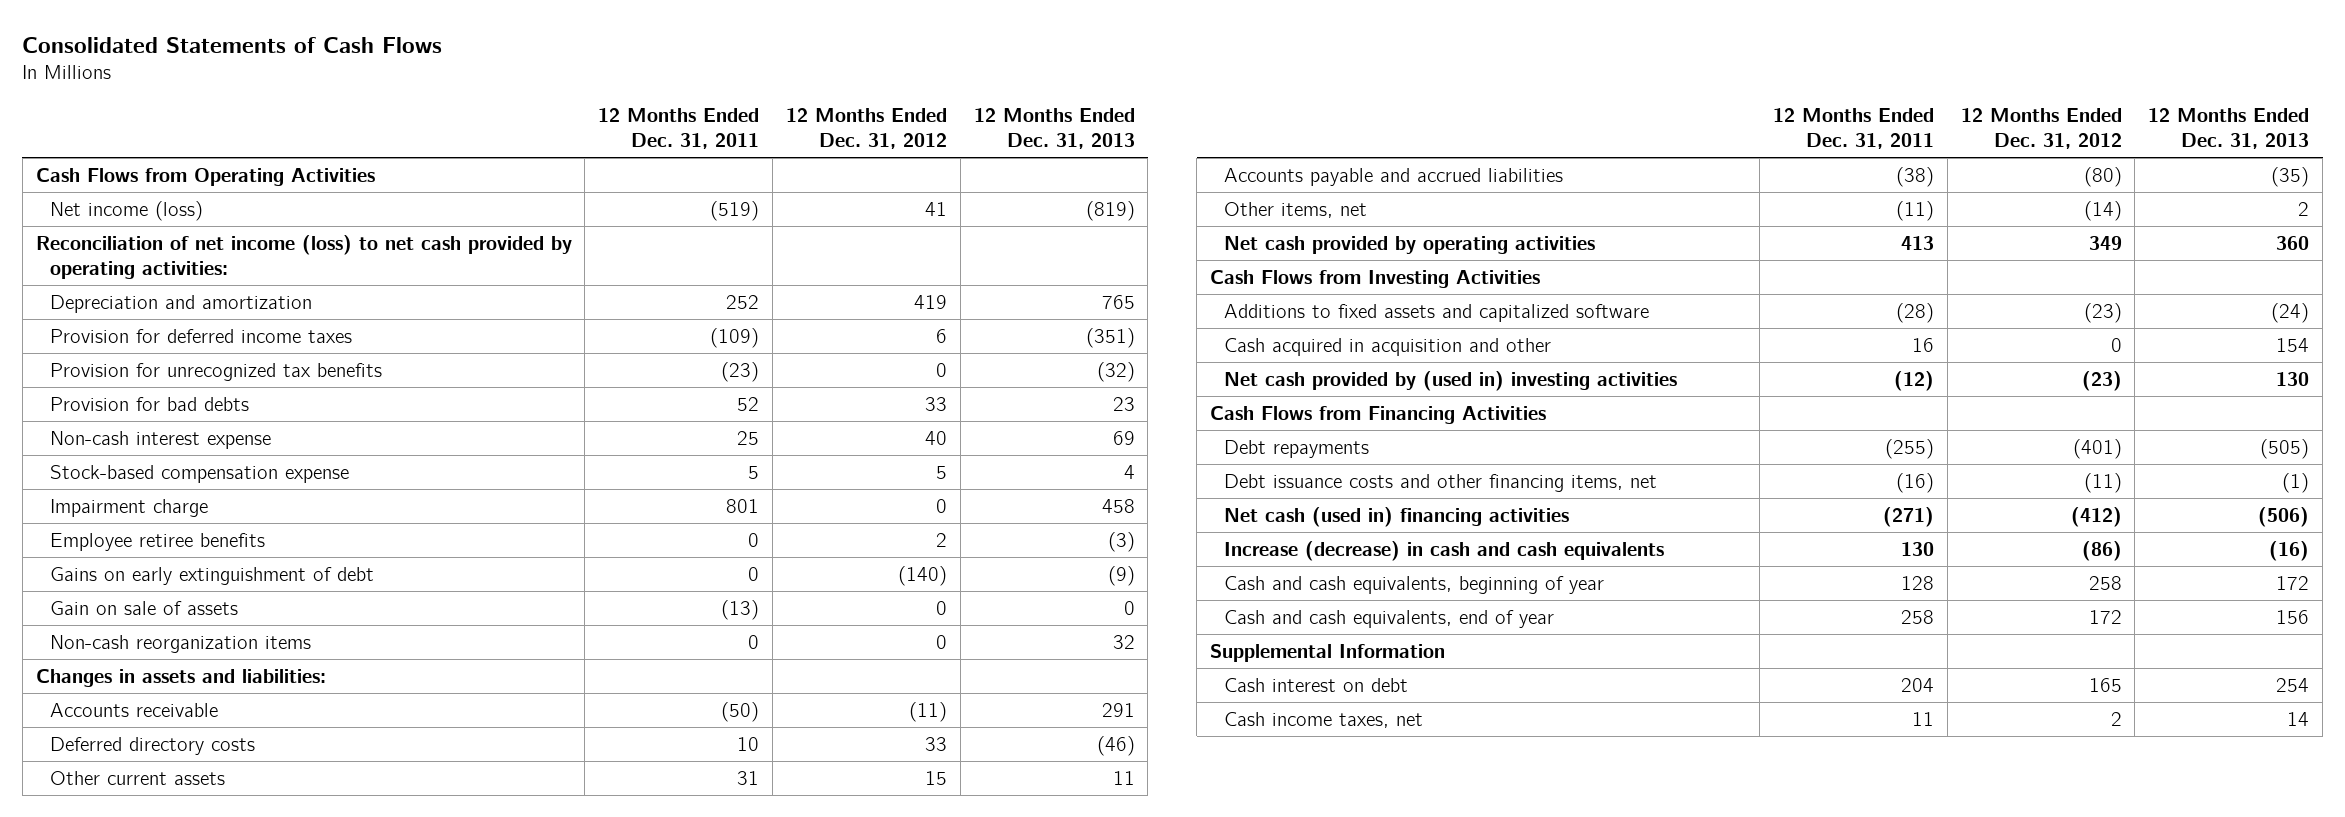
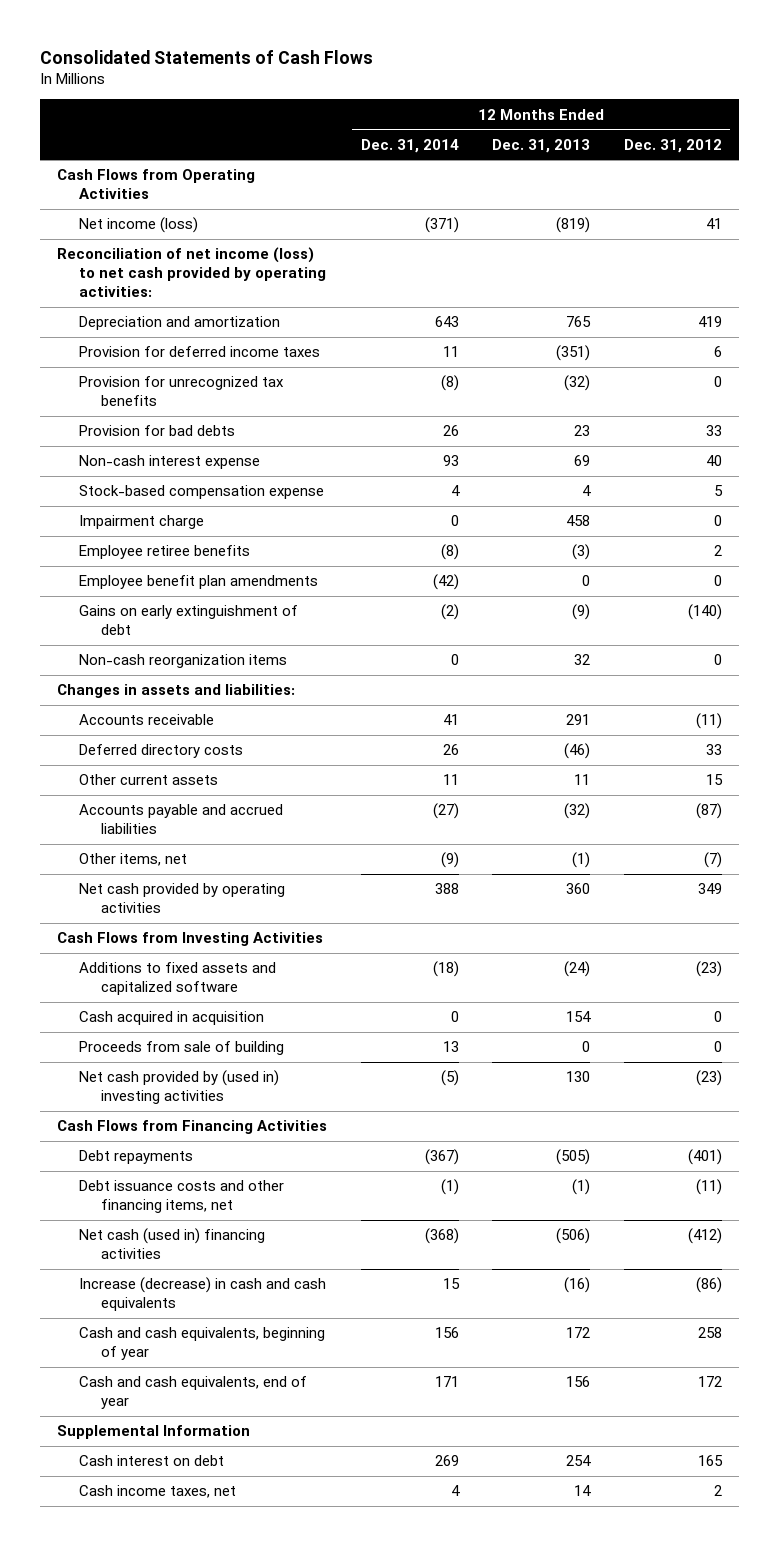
- | 12 Months Ended Dec. 31, 2011 | 12 Months Ended Dec. 31, 2012 | 12 Months Ended Dec. 31, 2013
+ | 12 Months Ended Dec. 31, 2014 | 12 Months Ended Dec. 31, 2013 | 12 Months Ended Dec. 31, 2012
+ Employee benefit plan amendments | (42) | 0 | 0
- Gain on sale of assets | (13) | 0 | 0
- Accounts payable and accrued liabilities | (38) | (80) | (35)
- Other items, net | (11) | (14) | 2
+ Accounts payable and accrued liabilities | (27) | (32) | (87)
+ Other items, net | (9) | (1) | (7)
- Cash acquired in acquisition and other | 16 | 0 | 154
+ Cash acquired in acquisition | 0 | 154 | 0
+ Proceeds from sale of building | 13 | 0 | 0

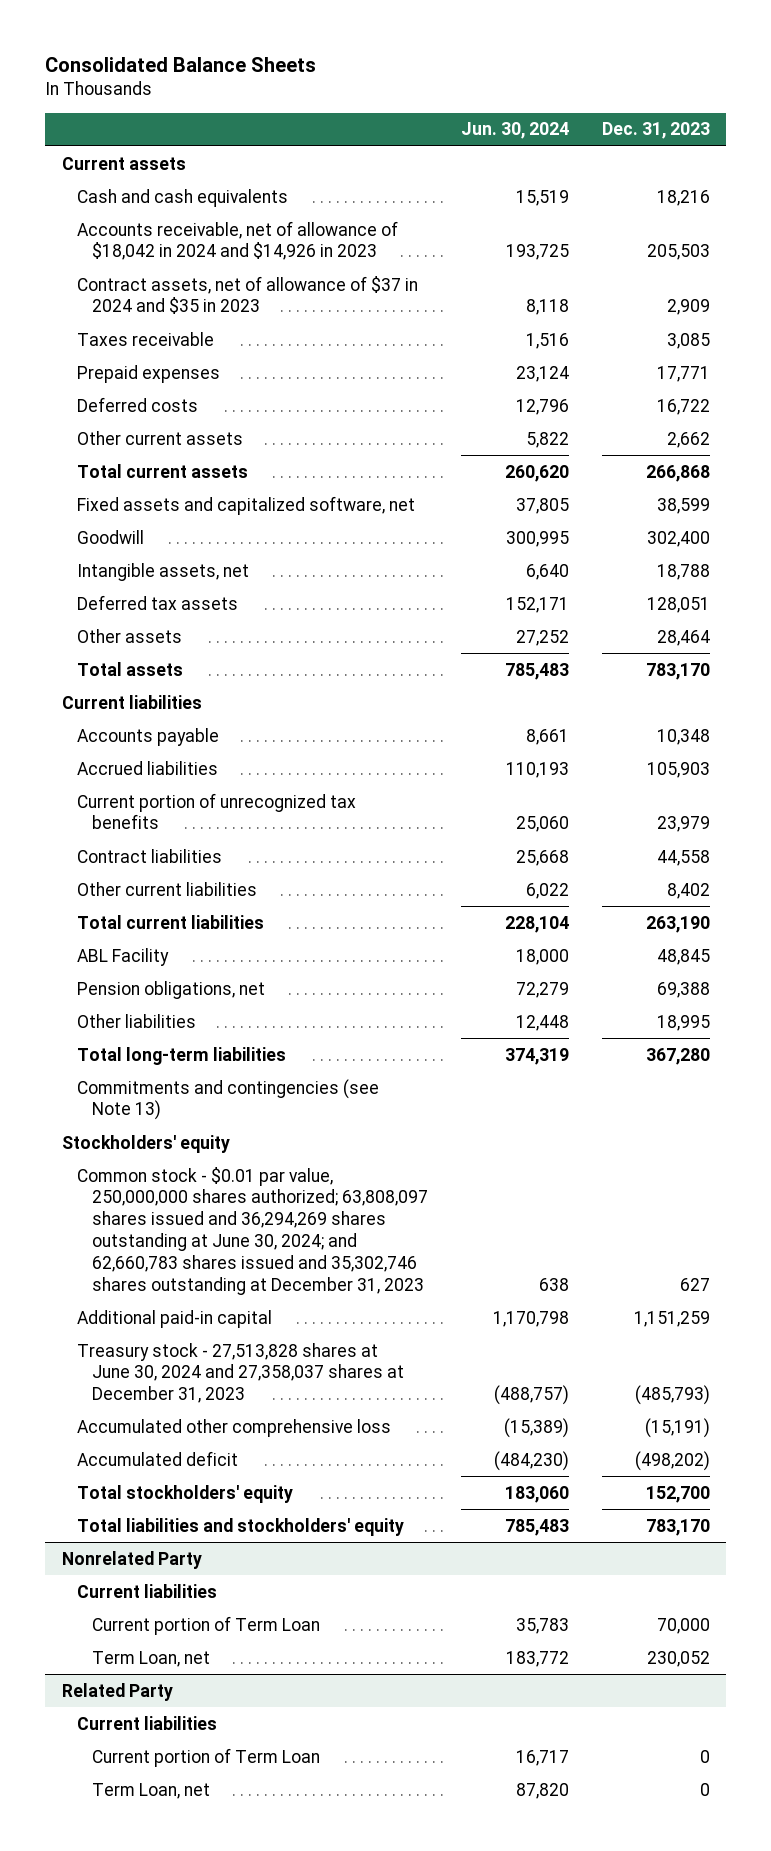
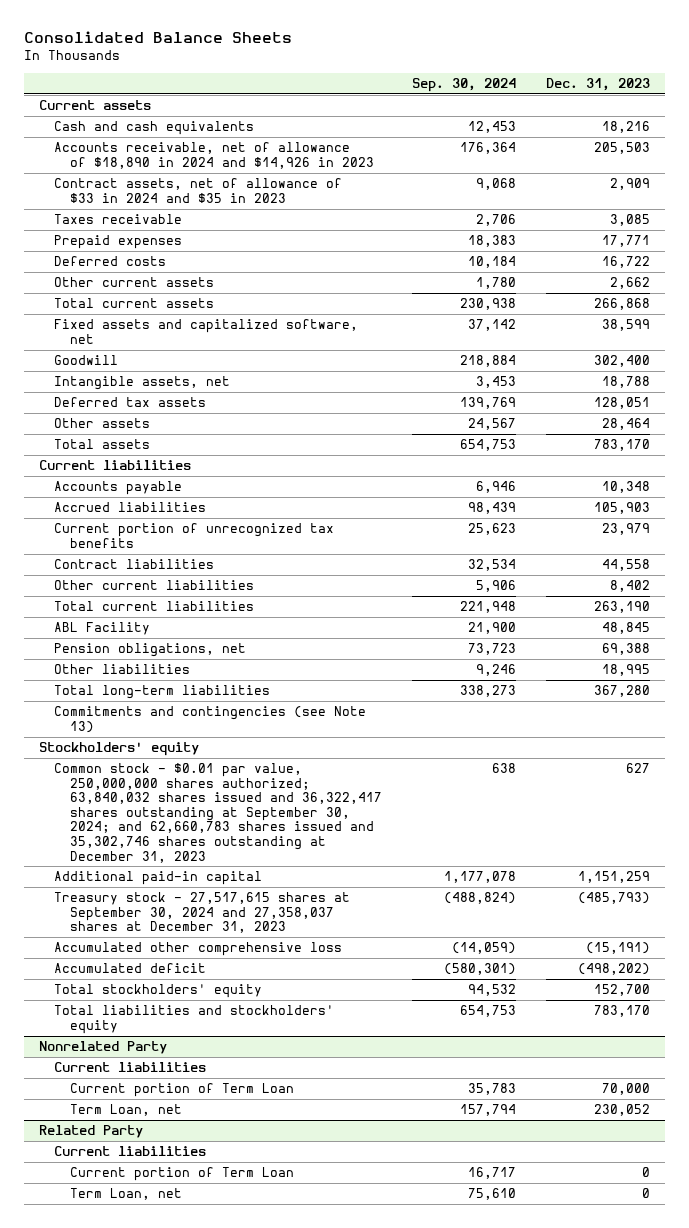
- | Jun. 30, 2024 | Dec. 31, 2023
+ | Sep. 30, 2024 | Dec. 31, 2023
- Accounts receivable, net of allowance of $18,042 in 2024 and $14,926 in 2023 | 193,725 | 205,503
- Contract assets, net of allowance of $37 in 2024 and $35 in 2023 | 8,118 | 2,909
+ Accounts receivable, net of allowance of $18,890 in 2024 and $14,926 in 2023 | 176,364 | 205,503
+ Contract assets, net of allowance of $33 in 2024 and $35 in 2023 | 9,068 | 2,909
- Common stock - $0.01 par value, 250,000,000 shares authorized; 63,808,097 shares issued and 36,294,269 shares outstanding at June 30, 2024; and 62,660,783 shares issued and 35,302,746 shares outstanding at December 31, 2023 | 638 | 627
+ Common stock - $0.01 par value, 250,000,000 shares authorized; 63,840,032 shares issued and 36,322,417 shares outstanding at September 30, 2024; and 62,660,783 shares issued and 35,302,746 shares outstanding at December 31, 2023 | 638 | 627
- Treasury stock - 27,513,828 shares at June 30, 2024 and 27,358,037 shares at December 31, 2023 | (488,757) | (485,793)
+ Treasury stock - 27,517,615 shares at September 30, 2024 and 27,358,037 shares at December 31, 2023 | (488,824) | (485,793)

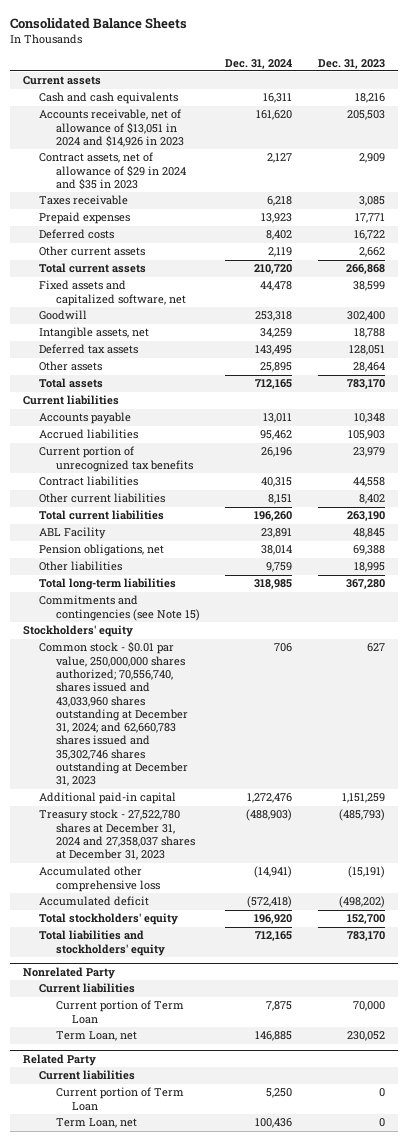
- | Sep. 30, 2024 | Dec. 31, 2023
+ | Dec. 31, 2024 | Dec. 31, 2023
- Accounts receivable, net of allowance of $18,890 in 2024 and $14,926 in 2023 | 176,364 | 205,503
- Contract assets, net of allowance of $33 in 2024 and $35 in 2023 | 9,068 | 2,909
+ Accounts receivable, net of allowance of $13,051 in 2024 and $14,926 in 2023 | 161,620 | 205,503
+ Contract assets, net of allowance of $29 in 2024 and $35 in 2023 | 2,127 | 2,909
- Commitments and contingencies (see Note 13)
+ Commitments and contingencies (see Note 15)
- Common stock - $0.01 par value, 250,000,000 shares authorized; 63,840,032 shares issued and 36,322,417 shares outstanding at September 30, 2024; and 62,660,783 shares issued and 35,302,746 shares outstanding at December 31, 2023 | 638 | 627
+ Common stock - $0.01 par value, 250,000,000 shares authorized; 70,556,740, shares issued and 43,033,960 shares outstanding at December 31, 2024; and 62,660,783 shares issued and 35,302,746 shares outstanding at December 31, 2023 | 706 | 627
- Treasury stock - 27,517,615 shares at September 30, 2024 and 27,358,037 shares at December 31, 2023 | (488,824) | (485,793)
+ Treasury stock - 27,522,780 shares at December 31, 2024 and 27,358,037 shares at December 31, 2023 | (488,903) | (485,793)

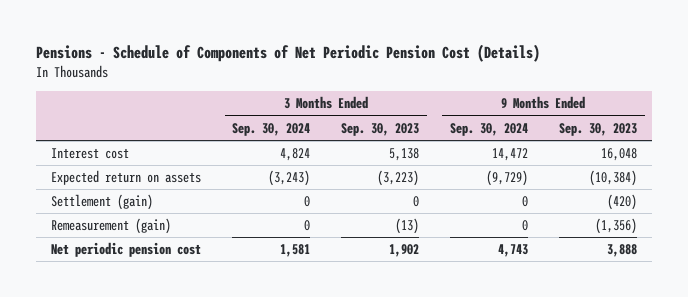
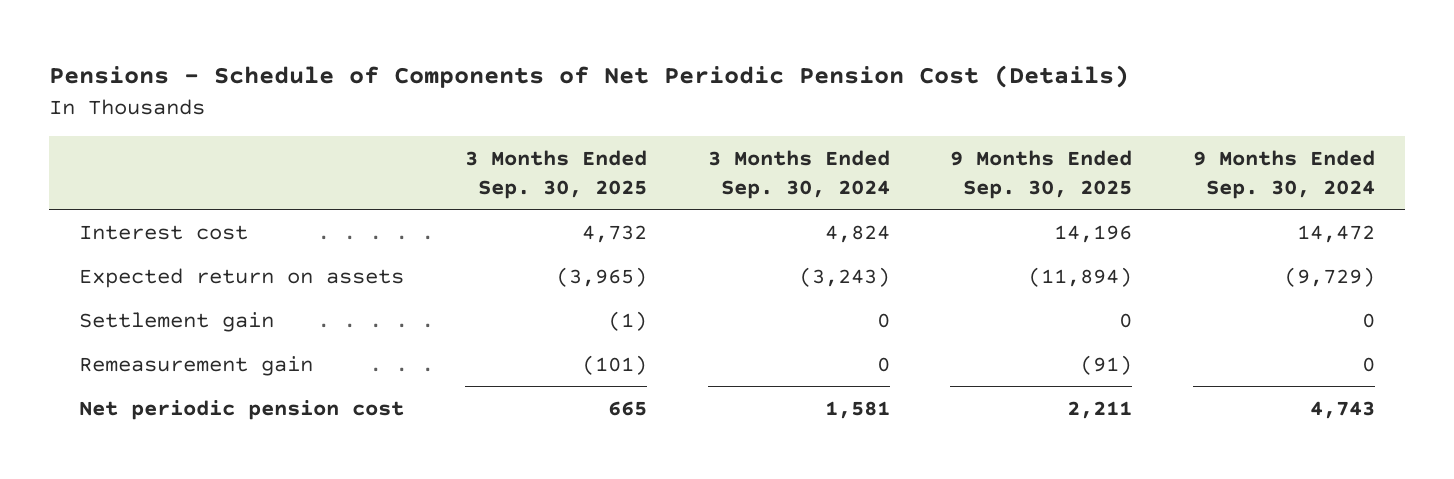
- | 3 Months Ended Sep. 30, 2024 | 3 Months Ended Sep. 30, 2023 | 9 Months Ended Sep. 30, 2024 | 9 Months Ended Sep. 30, 2023
+ | 3 Months Ended Sep. 30, 2025 | 3 Months Ended Sep. 30, 2024 | 9 Months Ended Sep. 30, 2025 | 9 Months Ended Sep. 30, 2024
- Settlement (gain) | 0 | 0 | 0 | (420)
- Remeasurement (gain) | 0 | (13) | 0 | (1,356)
+ Settlement gain | (1) | 0 | 0 | 0
+ Remeasurement gain | (101) | 0 | (91) | 0

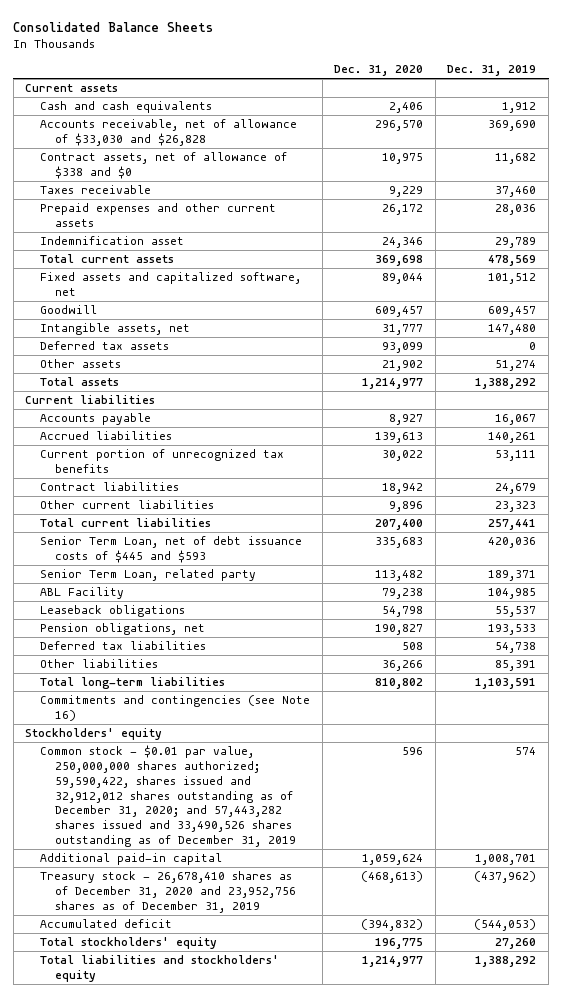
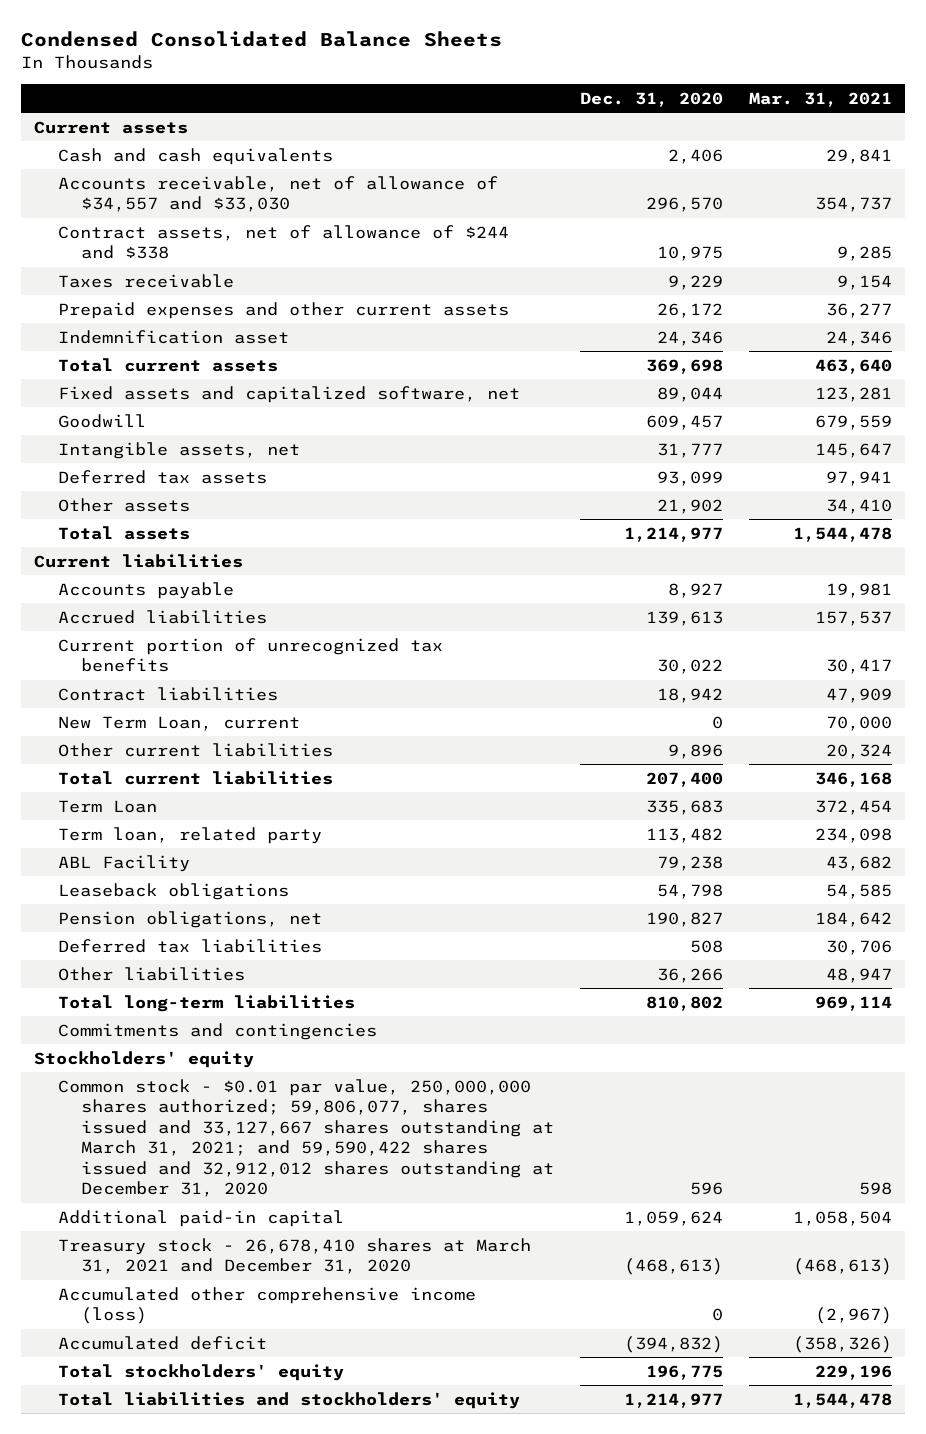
- Consolidated Balance Sheets
+ Condensed Consolidated Balance Sheets
- | Dec. 31, 2020 | Dec. 31, 2019
+ | Dec. 31, 2020 | Mar. 31, 2021
- Accounts receivable, net of allowance of $33,030 and $26,828 | 296,570 | 369,690
- Contract assets, net of allowance of $338 and $0 | 10,975 | 11,682
+ Accounts receivable, net of allowance of $34,557 and $33,030 | 296,570 | 354,737
+ Contract assets, net of allowance of $244 and $338 | 10,975 | 9,285
+ New Term Loan, current | 0 | 70,000
- Senior Term Loan, net of debt issuance costs of $445 and $593 | 335,683 | 420,036
- Senior Term Loan, related party | 113,482 | 189,371
+ Term Loan | 335,683 | 372,454
+ Term loan, related party | 113,482 | 234,098
- Commitments and contingencies (see Note 16)
+ Commitments and contingencies
- Common stock - $0.01 par value, 250,000,000 shares authorized; 59,590,422, shares issued and 32,912,012 shares outstanding as of December 31, 2020; and 57,443,282 shares issued and 33,490,526 shares outstanding as of December 31, 2019 | 596 | 574
+ Common stock - $0.01 par value, 250,000,000 shares authorized; 59,806,077, shares issued and 33,127,667 shares outstanding at March 31, 2021; and 59,590,422 shares issued and 32,912,012 shares outstanding at December 31, 2020 | 596 | 598
- Treasury stock - 26,678,410 shares as of December 31, 2020 and 23,952,756 shares as of December 31, 2019 | (468,613) | (437,962)
+ Treasury stock - 26,678,410 shares at March 31, 2021 and December 31, 2020 | (468,613) | (468,613)
+ Accumulated other comprehensive income (loss) | 0 | (2,967)

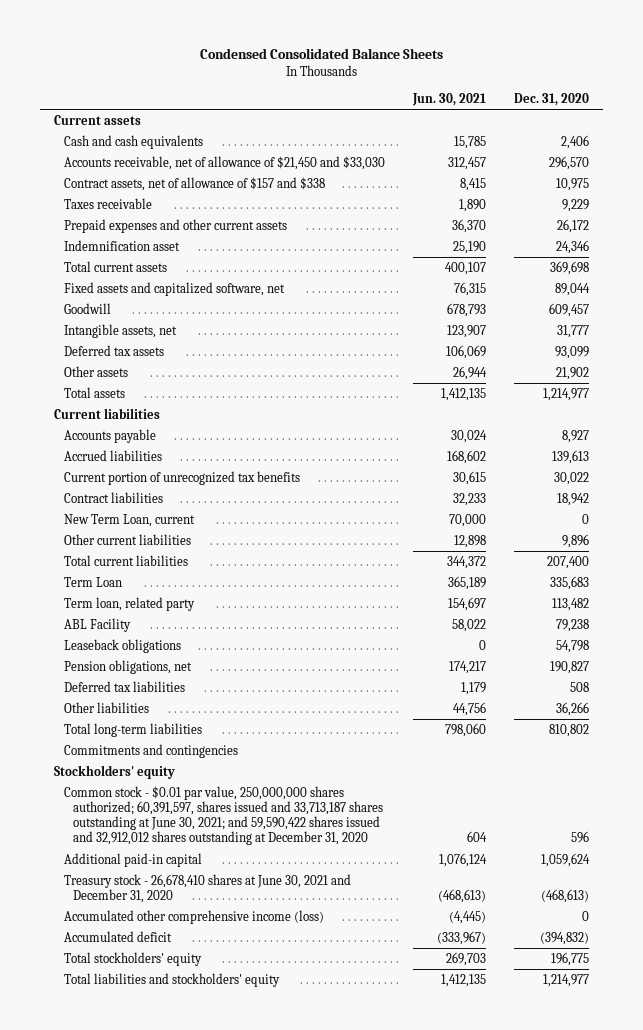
- | Dec. 31, 2020 | Mar. 31, 2021
+ | Jun. 30, 2021 | Dec. 31, 2020
- Accounts receivable, net of allowance of $34,557 and $33,030 | 296,570 | 354,737
- Contract assets, net of allowance of $244 and $338 | 10,975 | 9,285
+ Accounts receivable, net of allowance of $21,450 and $33,030 | 312,457 | 296,570
+ Contract assets, net of allowance of $157 and $338 | 8,415 | 10,975
- Common stock - $0.01 par value, 250,000,000 shares authorized; 59,806,077, shares issued and 33,127,667 shares outstanding at March 31, 2021; and 59,590,422 shares issued and 32,912,012 shares outstanding at December 31, 2020 | 596 | 598
+ Common stock - $0.01 par value, 250,000,000 shares authorized; 60,391,597, shares issued and 33,713,187 shares outstanding at June 30, 2021; and 59,590,422 shares issued and 32,912,012 shares outstanding at December 31, 2020 | 604 | 596
- Treasury stock - 26,678,410 shares at March 31, 2021 and December 31, 2020 | (468,613) | (468,613)
+ Treasury stock - 26,678,410 shares at June 30, 2021 and December 31, 2020 | (468,613) | (468,613)

